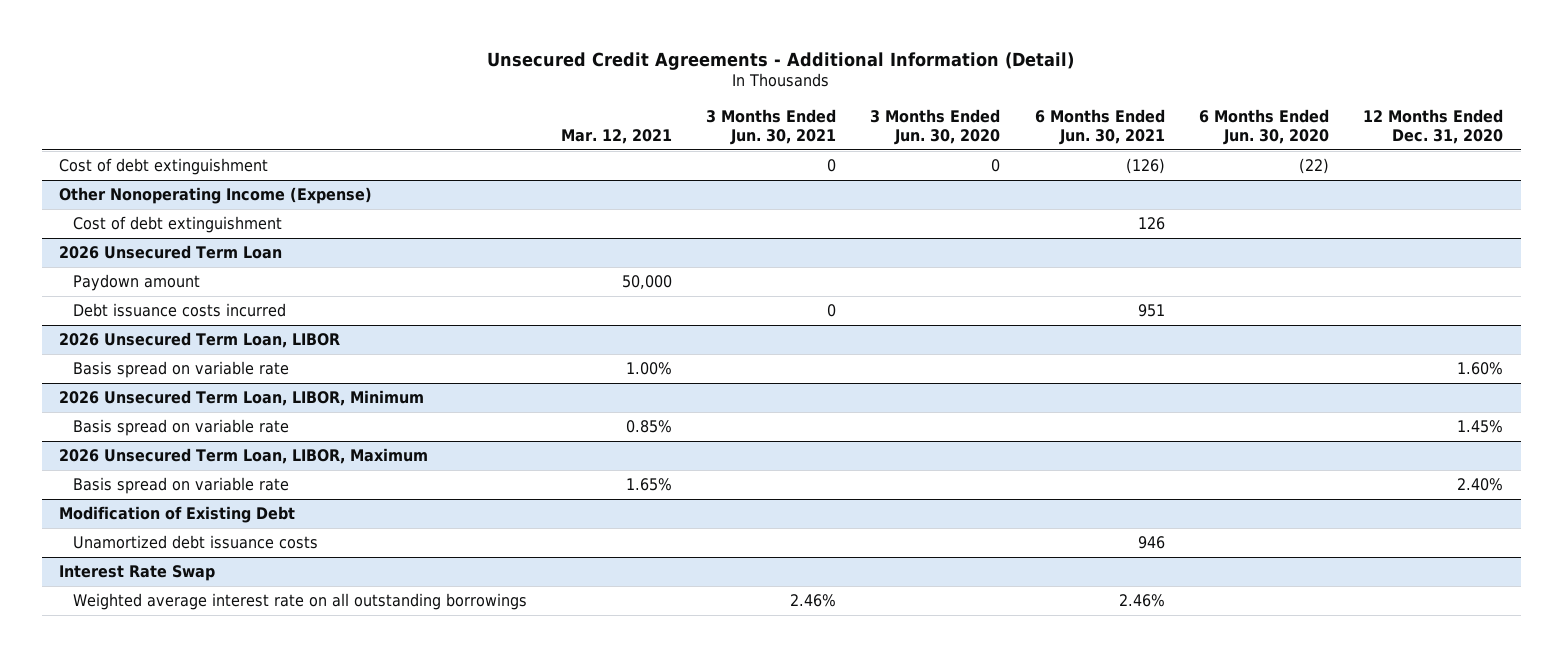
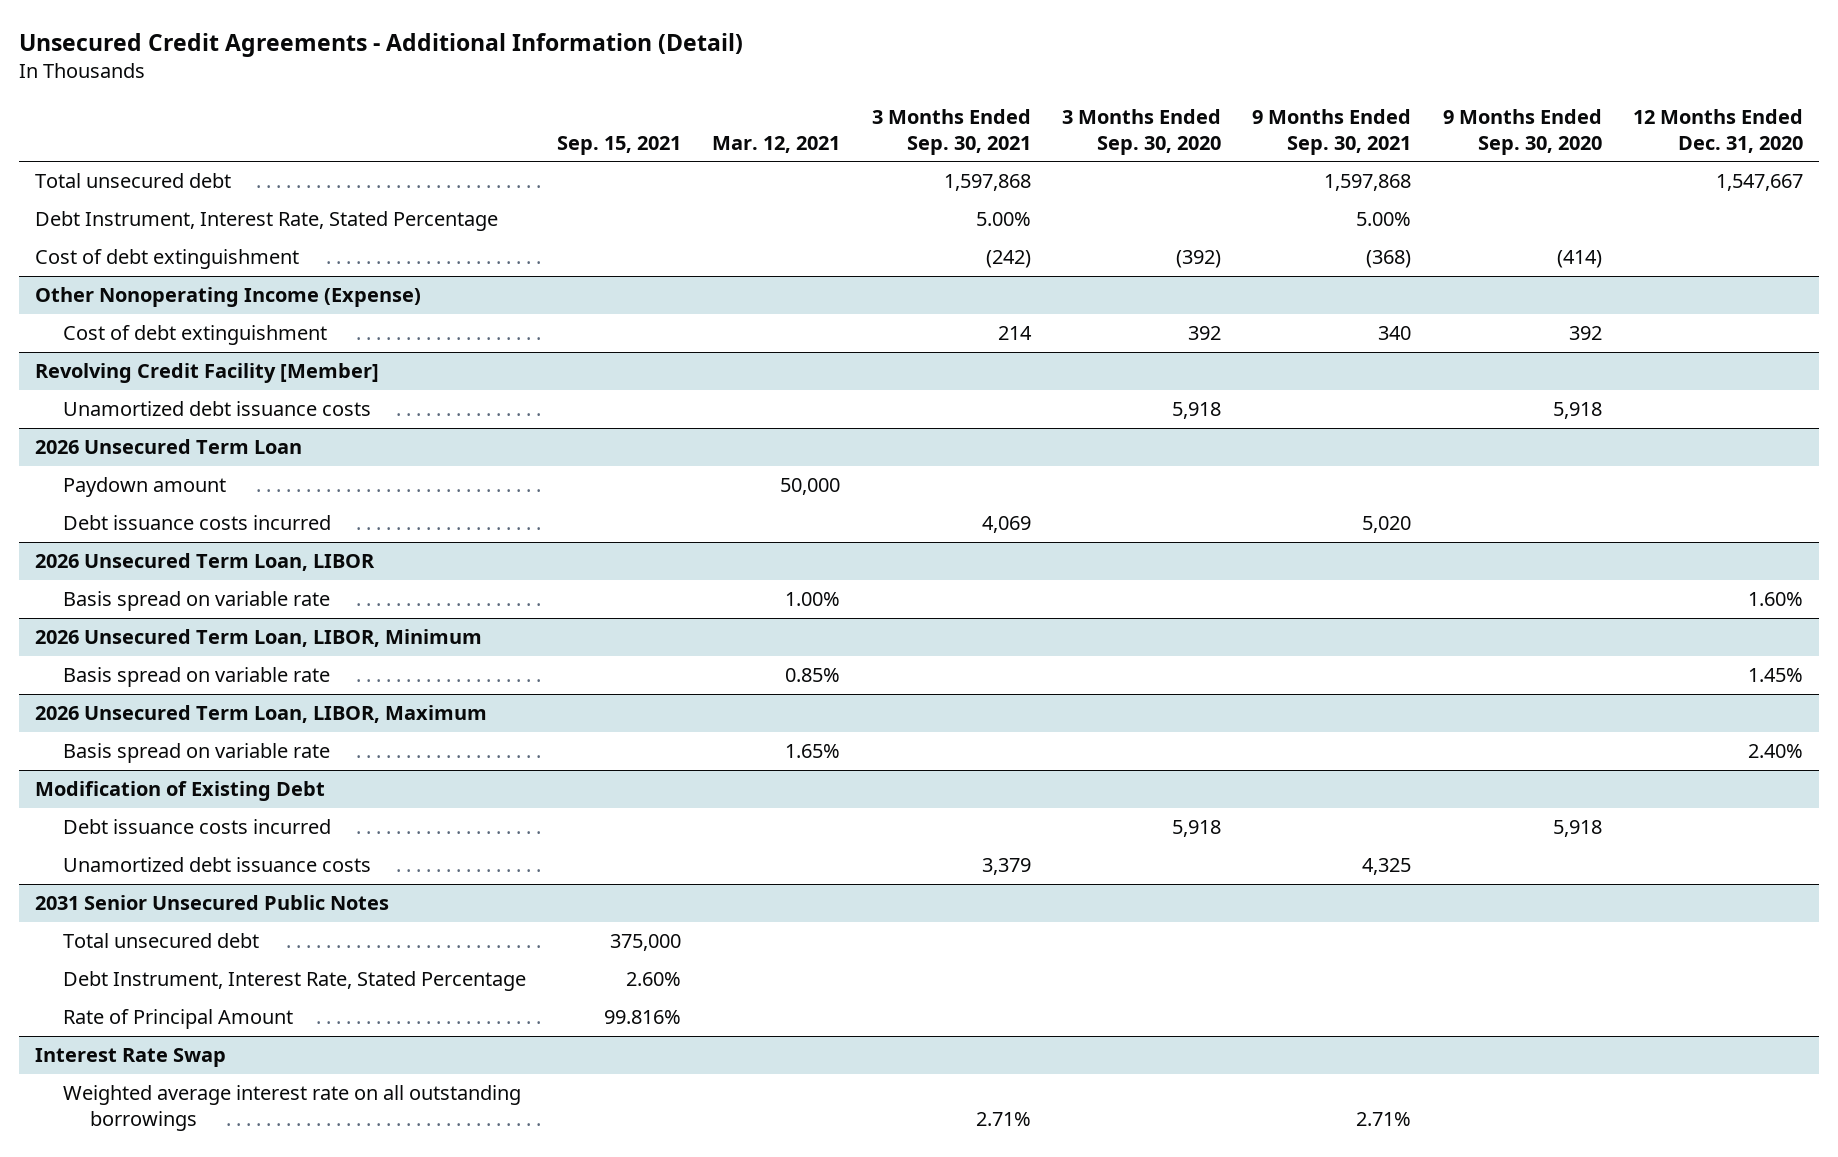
- | Mar. 12, 2021 | 3 Months Ended Jun. 30, 2021 | 3 Months Ended Jun. 30, 2020 | 6 Months Ended Jun. 30, 2021 | 6 Months Ended Jun. 30, 2020 | 12 Months Ended Dec. 31, 2020
+ | Sep. 15, 2021 | Mar. 12, 2021 | 3 Months Ended Sep. 30, 2021 | 3 Months Ended Sep. 30, 2020 | 9 Months Ended Sep. 30, 2021 | 9 Months Ended Sep. 30, 2020 | 12 Months Ended Dec. 31, 2020
+ Total unsecured debt | | | 1,597,868 | | 1,597,868 | | 1,547,667
+ Debt Instrument, Interest Rate, Stated Percentage | | | 5.00% | | 5.00% | |
+ Revolving Credit Facility [Member]
+ Unamortized debt issuance costs | | | | 5,918 | | 5,918 |
@ Modification of Existing Debt
+ Debt issuance costs incurred | | | | 5,918 | | 5,918 |
+ 2031 Senior Unsecured Public Notes
+ Total unsecured debt | 375,000 | | | | | |
+ Debt Instrument, Interest Rate, Stated Percentage | 2.60% | | | | | |
+ Rate of Principal Amount | 99.816% | | | | | |

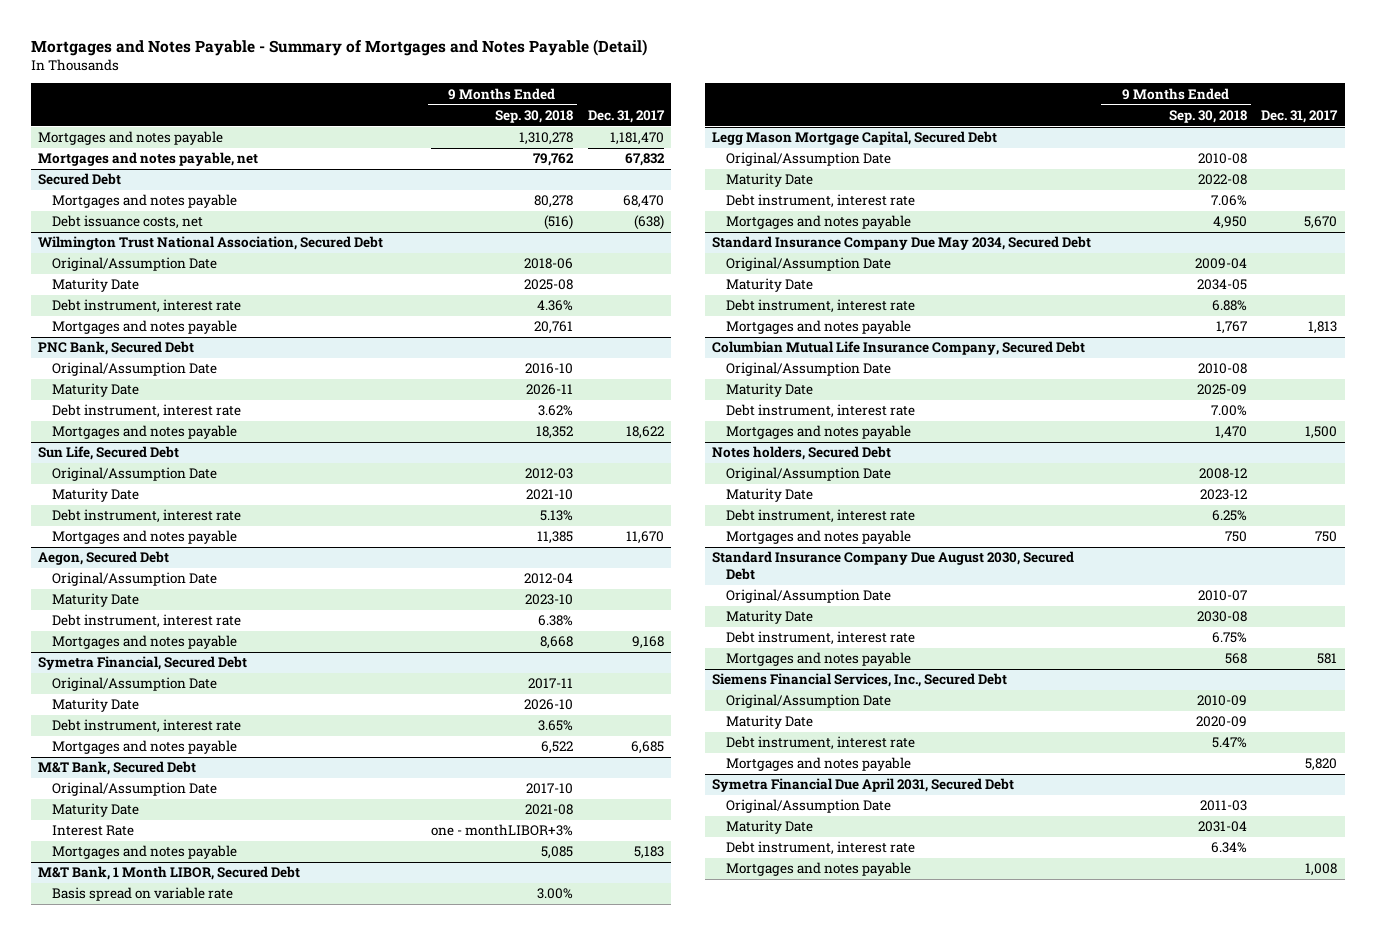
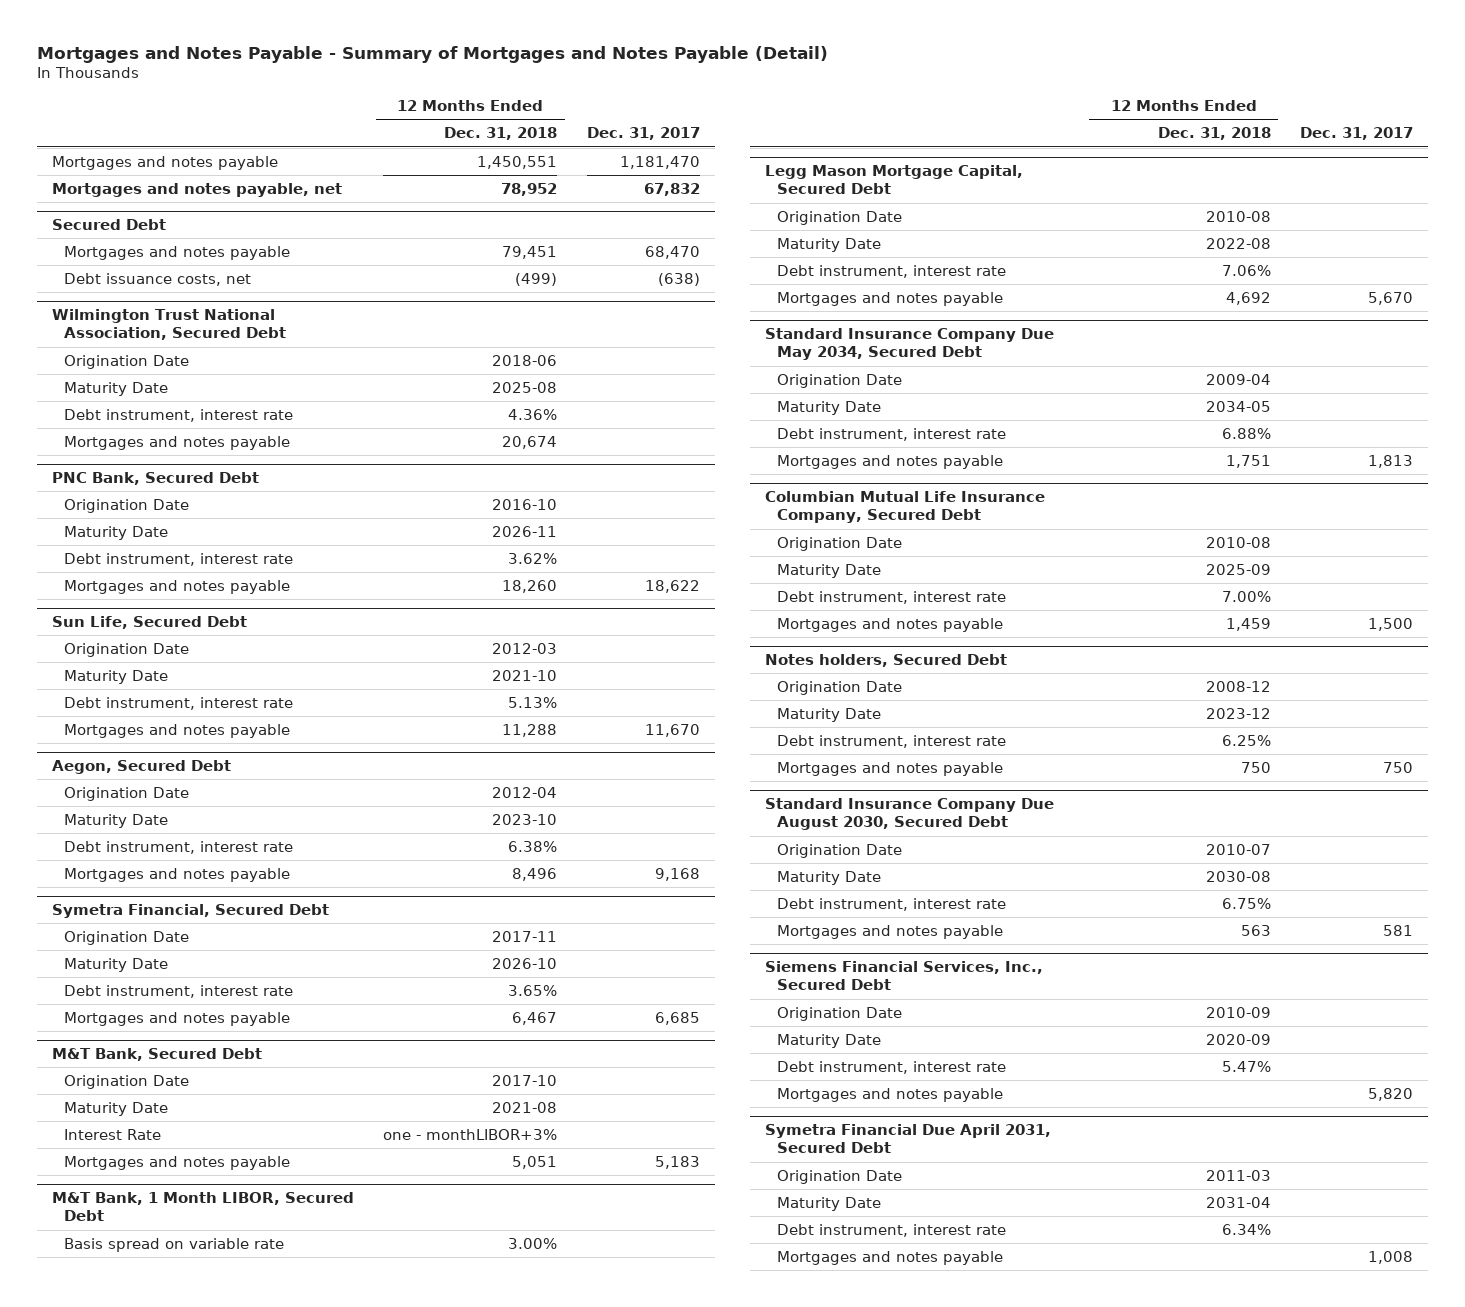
- | 9 Months Ended Sep. 30, 2018 | Dec. 31, 2017
+ | 12 Months Ended Dec. 31, 2018 | Dec. 31, 2017
@ Wilmington Trust National Association, Secured Debt
- Original/Assumption Date | 2018-06 |
+ Origination Date | 2018-06 |
@ PNC Bank, Secured Debt
- Original/Assumption Date | 2016-10 |
+ Origination Date | 2016-10 |
@ Sun Life, Secured Debt
- Original/Assumption Date | 2012-03 |
+ Origination Date | 2012-03 |
@ Aegon, Secured Debt
- Original/Assumption Date | 2012-04 |
+ Origination Date | 2012-04 |
@ Symetra Financial, Secured Debt
- Original/Assumption Date | 2017-11 |
+ Origination Date | 2017-11 |
@ M&T Bank, Secured Debt
- Original/Assumption Date | 2017-10 |
+ Origination Date | 2017-10 |
@ Legg Mason Mortgage Capital, Secured Debt
- Original/Assumption Date | 2010-08 |
+ Origination Date | 2010-08 |
@ Standard Insurance Company Due May 2034, Secured Debt
- Original/Assumption Date | 2009-04 |
+ Origination Date | 2009-04 |
@ Columbian Mutual Life Insurance Company, Secured Debt
- Original/Assumption Date | 2010-08 |
+ Origination Date | 2010-08 |
@ Notes holders, Secured Debt
- Original/Assumption Date | 2008-12 |
+ Origination Date | 2008-12 |
@ Standard Insurance Company Due August 2030, Secured Debt
- Original/Assumption Date | 2010-07 |
+ Origination Date | 2010-07 |
@ Siemens Financial Services, Inc., Secured Debt
- Original/Assumption Date | 2010-09 |
+ Origination Date | 2010-09 |
@ Symetra Financial Due April 2031, Secured Debt
- Original/Assumption Date | 2011-03 |
+ Origination Date | 2011-03 |

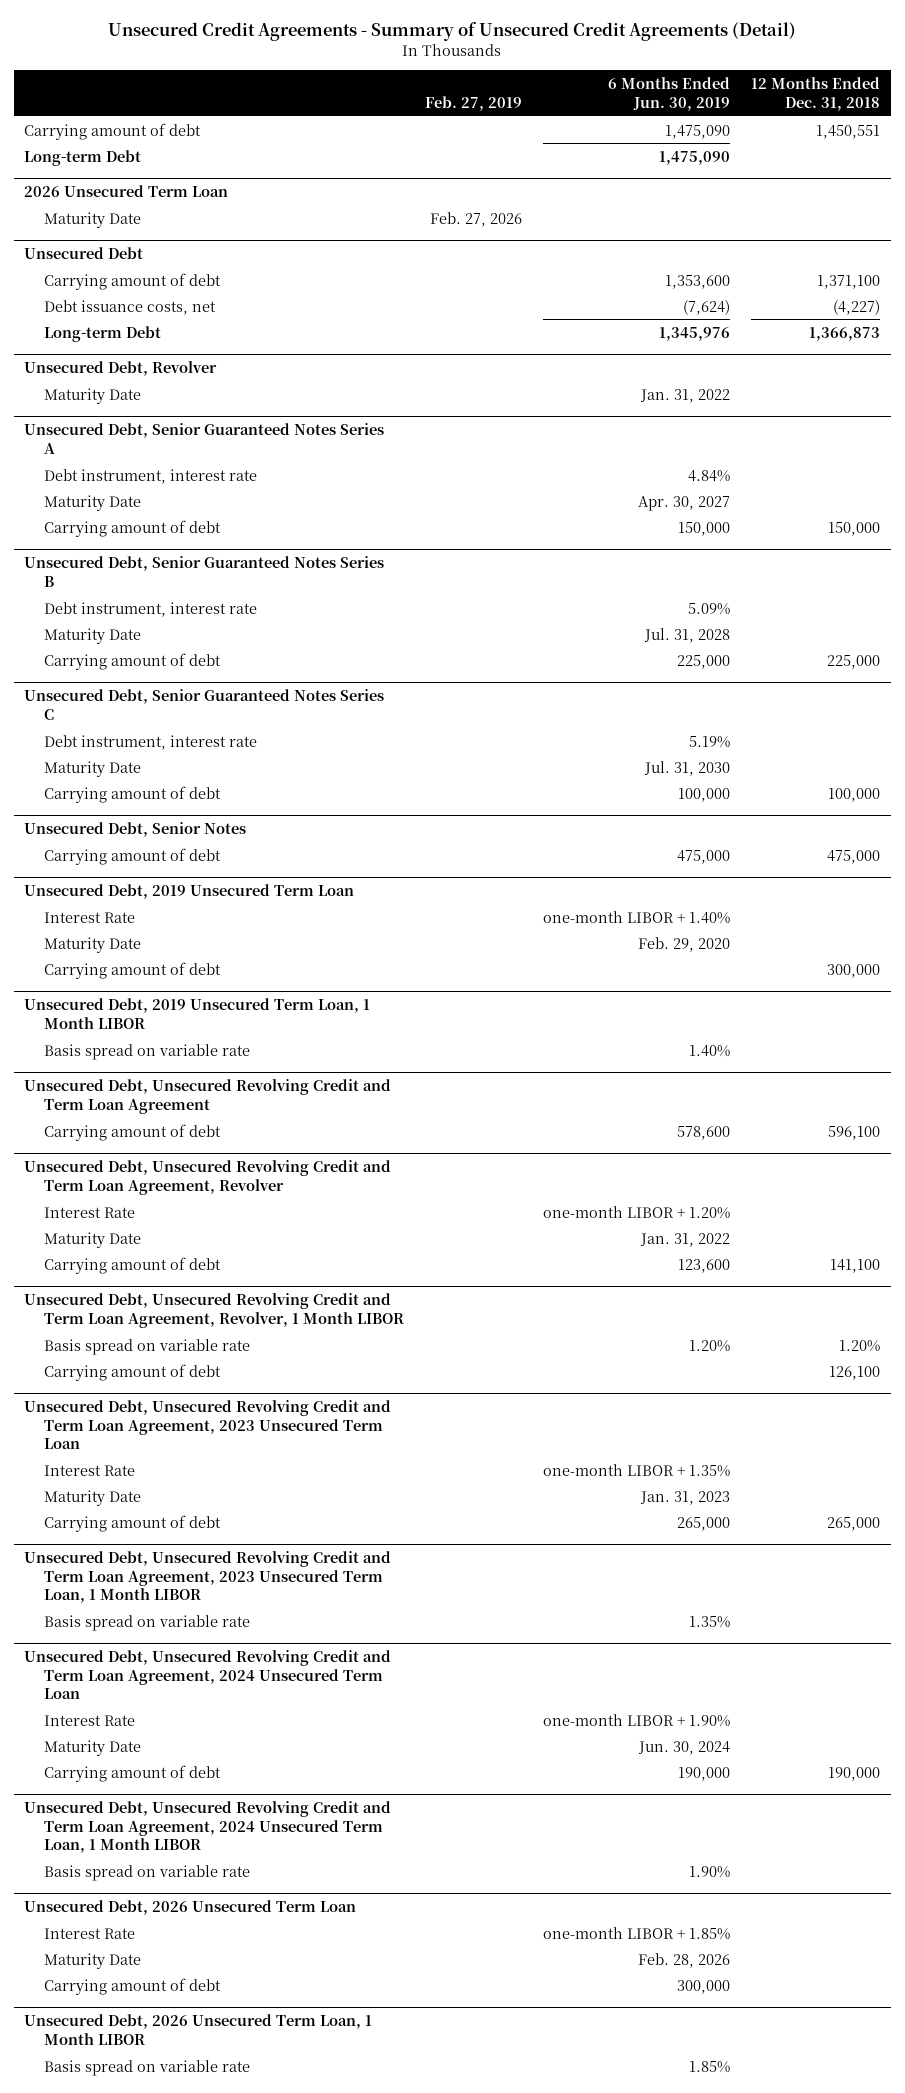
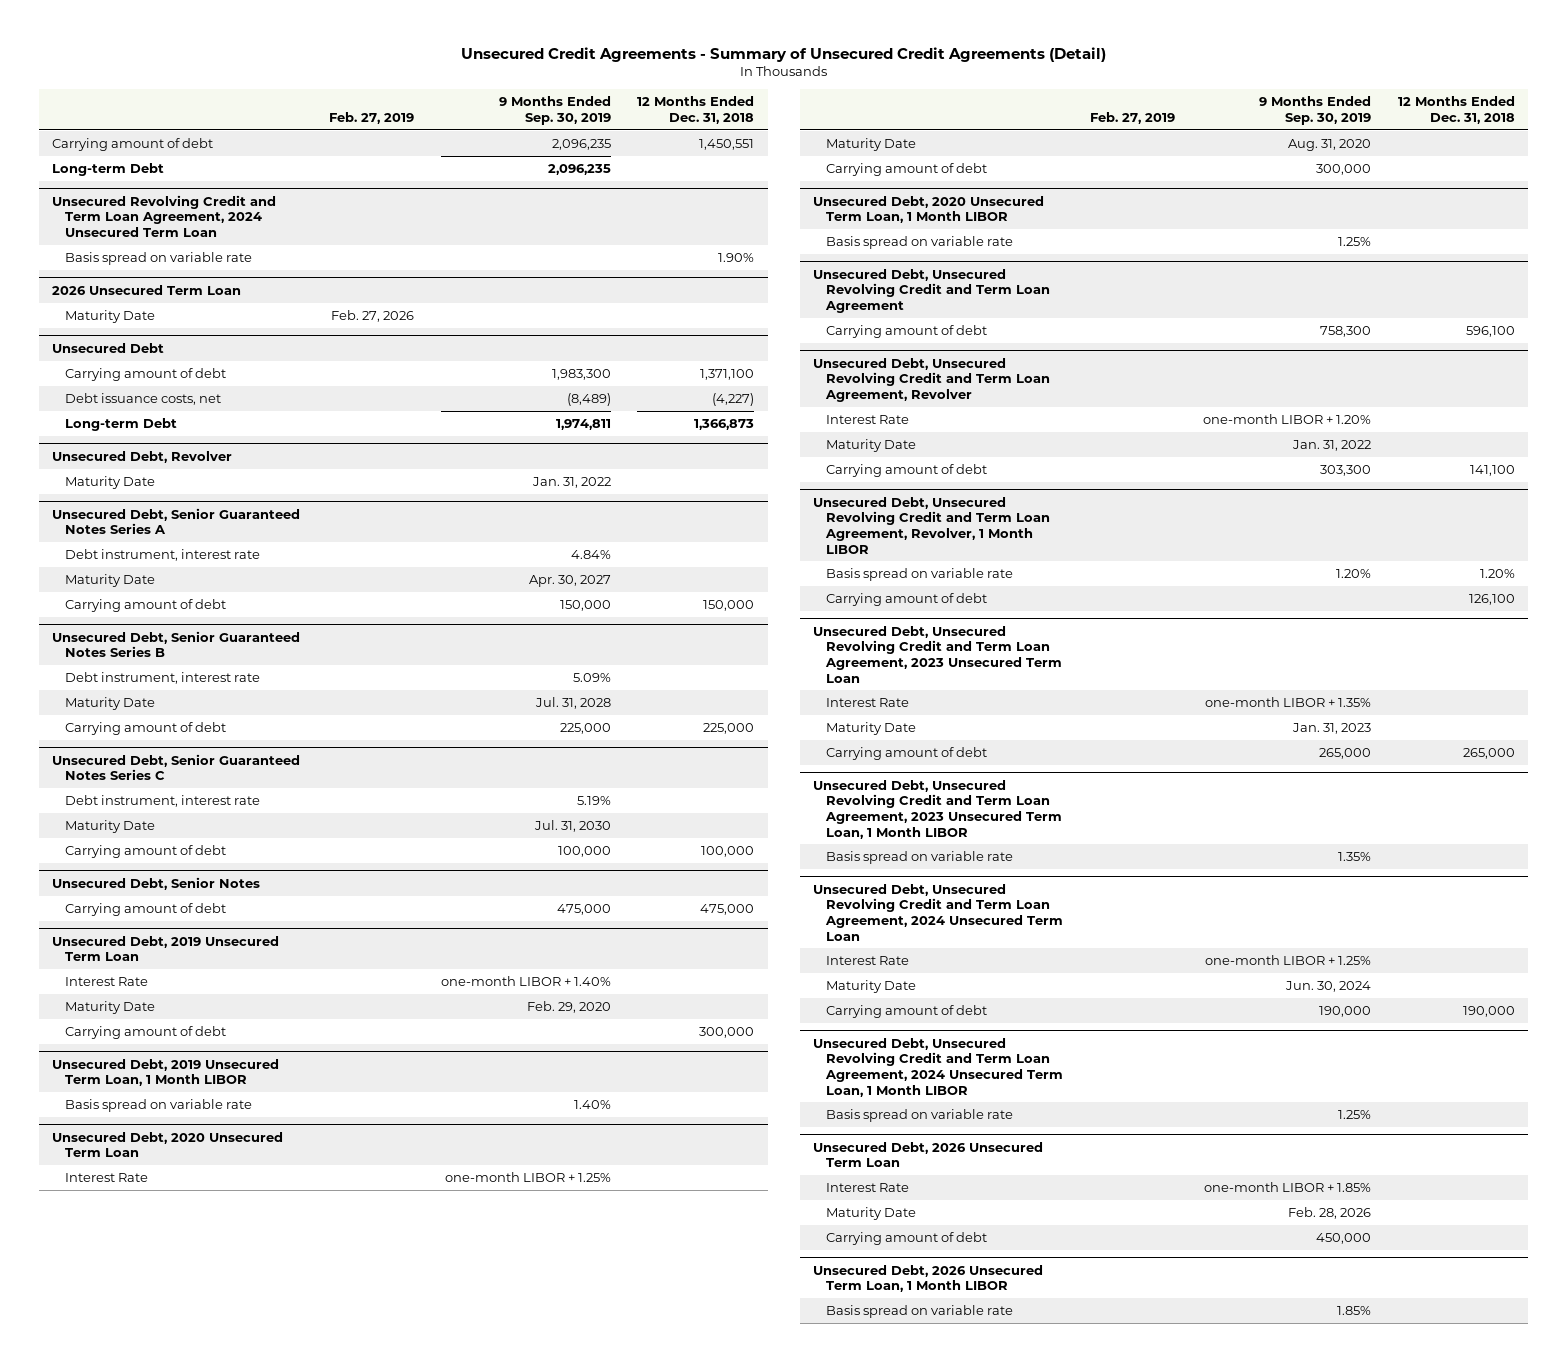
- | Feb. 27, 2019 | 6 Months Ended Jun. 30, 2019 | 12 Months Ended Dec. 31, 2018
+ | Feb. 27, 2019 | 9 Months Ended Sep. 30, 2019 | 12 Months Ended Dec. 31, 2018
+ Unsecured Revolving Credit and Term Loan Agreement, 2024 Unsecured Term Loan
+ Basis spread on variable rate | | | 1.90%
+ Unsecured Debt, 2020 Unsecured Term Loan
+ Interest Rate | | one-month LIBOR + 1.25% |
+ Maturity Date | | Aug. 31, 2020 |
+ Carrying amount of debt | | 300,000 |
+ Unsecured Debt, 2020 Unsecured Term Loan, 1 Month LIBOR
+ Basis spread on variable rate | | 1.25% |

